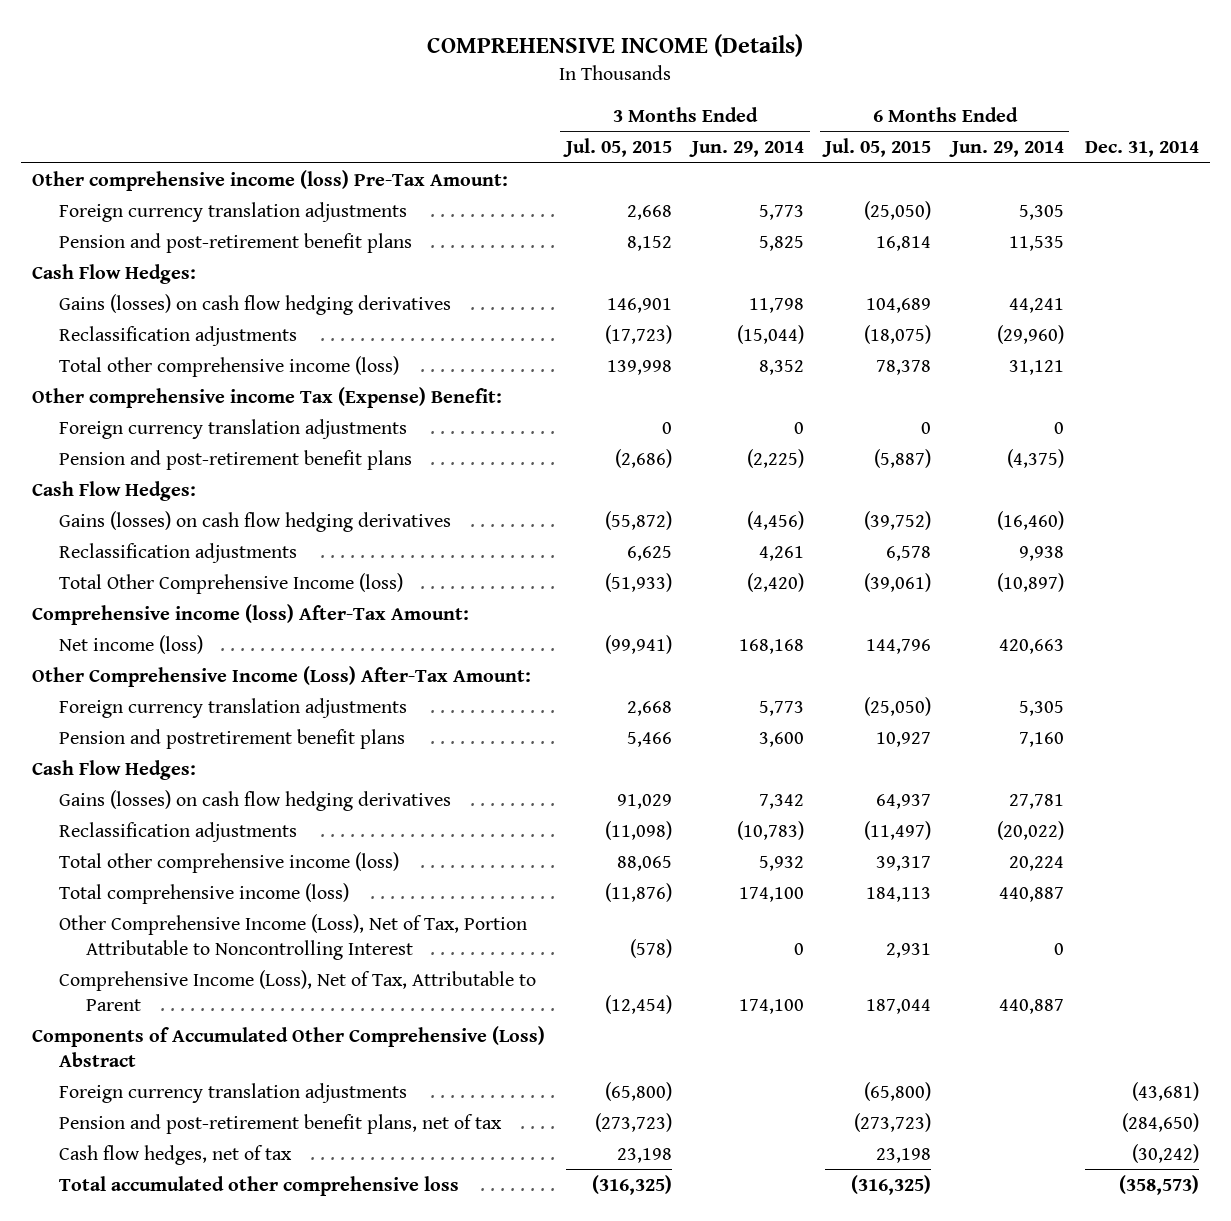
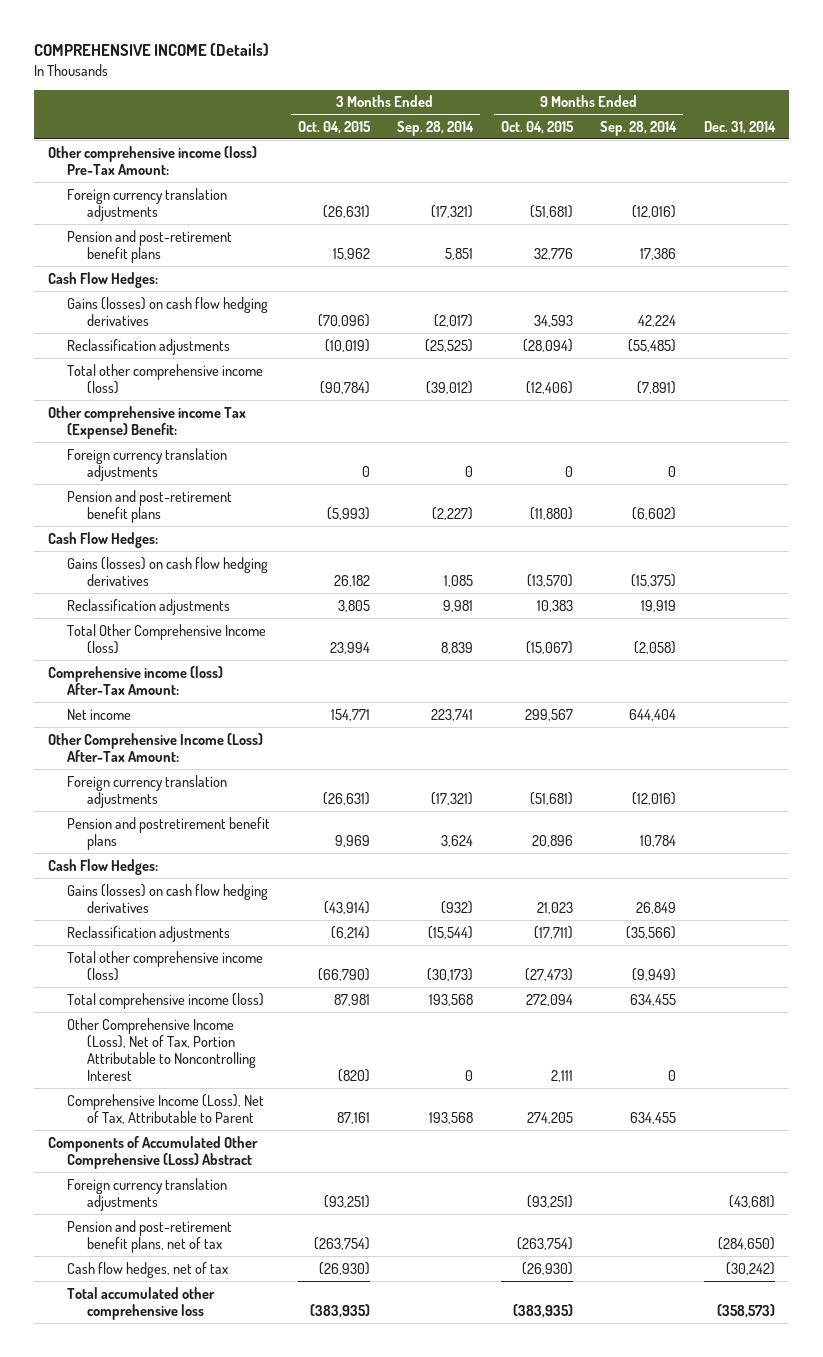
- | 3 Months Ended Jul. 05, 2015 | 3 Months Ended Jun. 29, 2014 | 6 Months Ended Jul. 05, 2015 | 6 Months Ended Jun. 29, 2014 | Dec. 31, 2014
+ | 3 Months Ended Oct. 04, 2015 | 3 Months Ended Sep. 28, 2014 | 9 Months Ended Oct. 04, 2015 | 9 Months Ended Sep. 28, 2014 | Dec. 31, 2014
- Net income (loss) | (99,941) | 168,168 | 144,796 | 420,663 |
+ Net income | 154,771 | 223,741 | 299,567 | 644,404 |

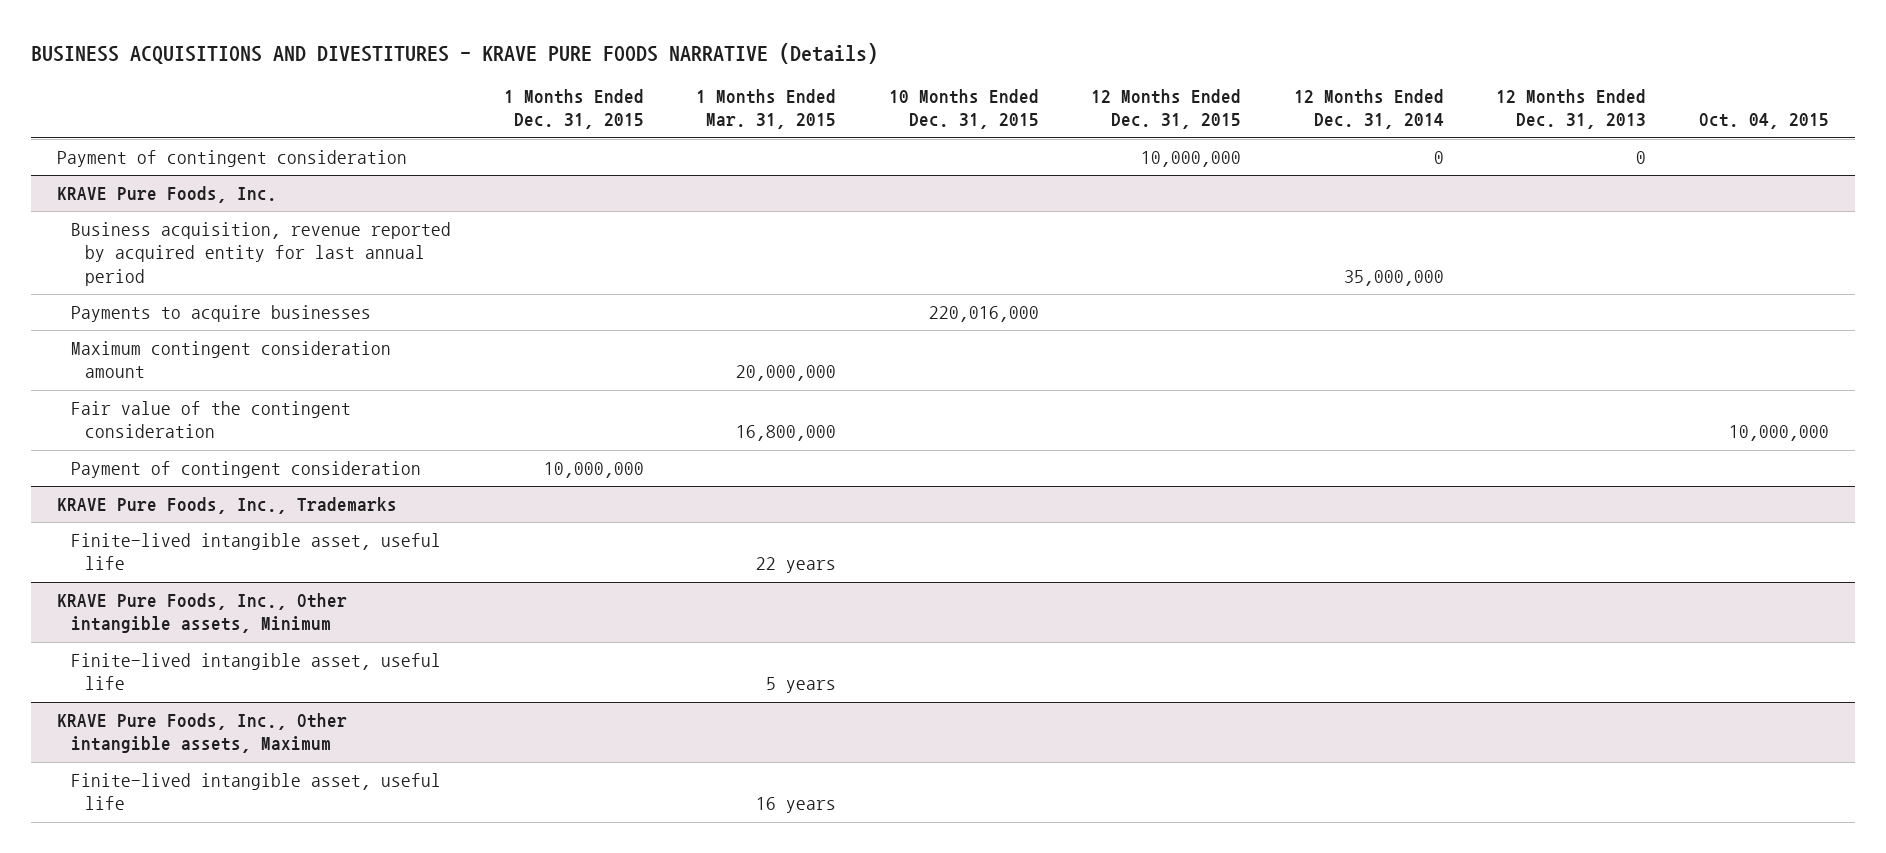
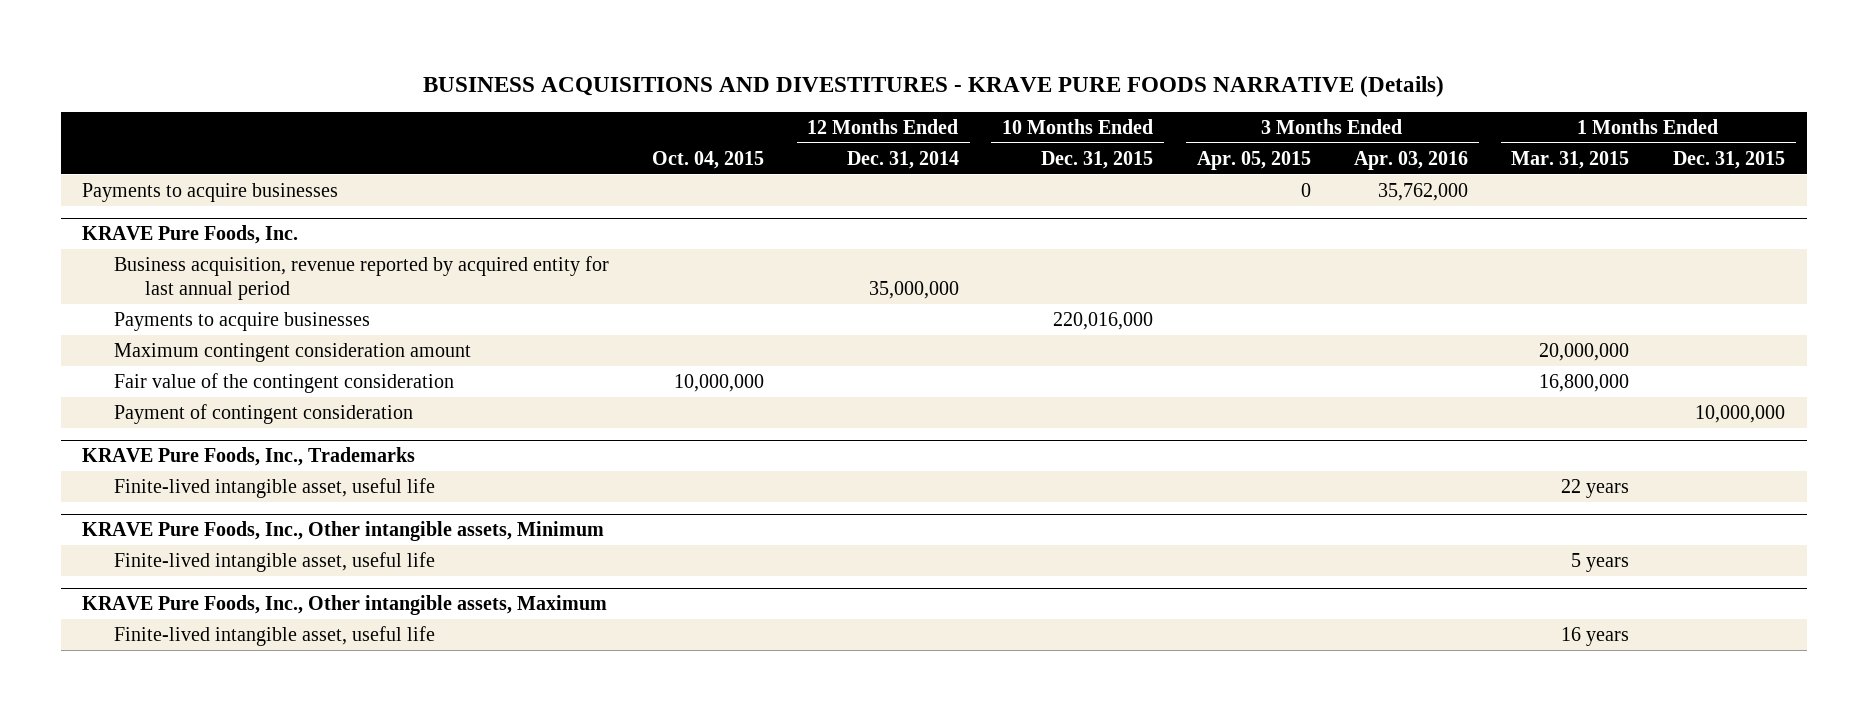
- | 1 Months Ended Dec. 31, 2015 | 1 Months Ended Mar. 31, 2015 | 10 Months Ended Dec. 31, 2015 | 12 Months Ended Dec. 31, 2015 | 12 Months Ended Dec. 31, 2014 | 12 Months Ended Dec. 31, 2013 | Oct. 04, 2015
+ | Oct. 04, 2015 | 12 Months Ended Dec. 31, 2014 | 10 Months Ended Dec. 31, 2015 | 3 Months Ended Apr. 05, 2015 | 3 Months Ended Apr. 03, 2016 | 1 Months Ended Mar. 31, 2015 | 1 Months Ended Dec. 31, 2015
- Payment of contingent consideration | | | | 10,000,000 | 0 | 0 |
+ Payments to acquire businesses | | | | 0 | 35,762,000 | |

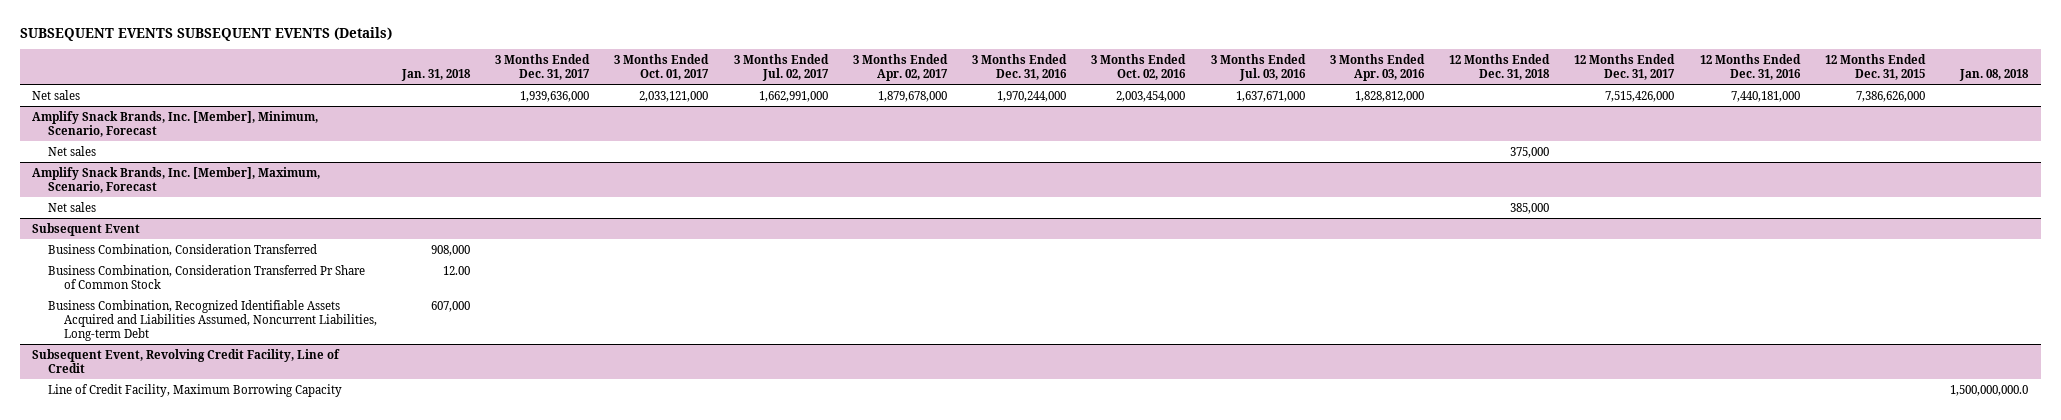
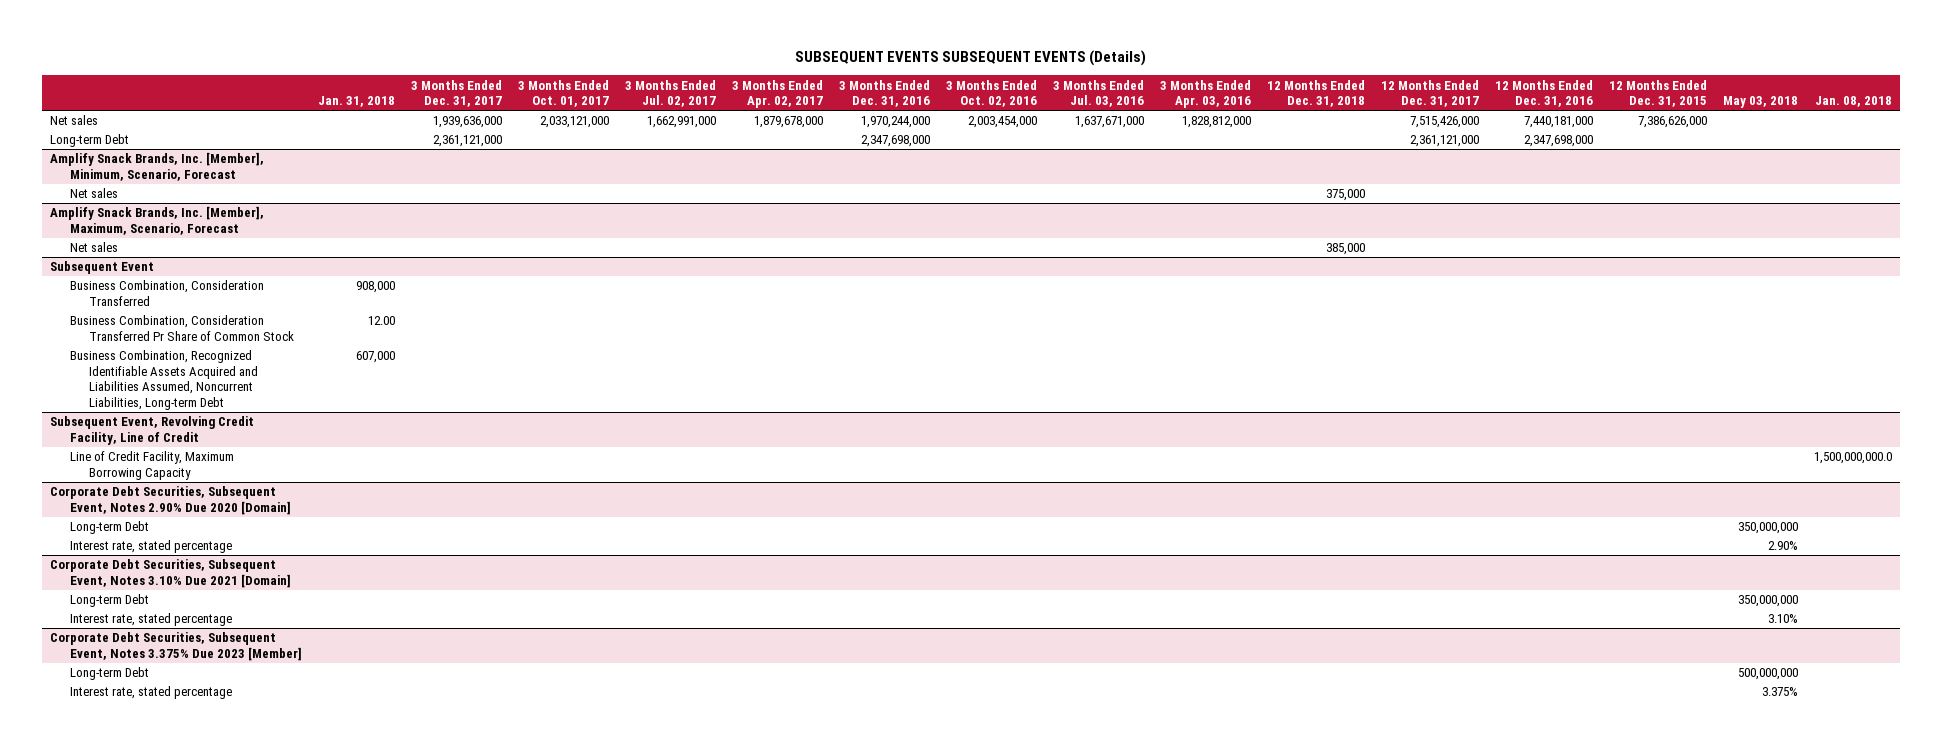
- | Jan. 31, 2018 | 3 Months Ended Dec. 31, 2017 | 3 Months Ended Oct. 01, 2017 | 3 Months Ended Jul. 02, 2017 | 3 Months Ended Apr. 02, 2017 | 3 Months Ended Dec. 31, 2016 | 3 Months Ended Oct. 02, 2016 | 3 Months Ended Jul. 03, 2016 | 3 Months Ended Apr. 03, 2016 | 12 Months Ended Dec. 31, 2018 | 12 Months Ended Dec. 31, 2017 | 12 Months Ended Dec. 31, 2016 | 12 Months Ended Dec. 31, 2015 | Jan. 08, 2018
+ | Jan. 31, 2018 | 3 Months Ended Dec. 31, 2017 | 3 Months Ended Oct. 01, 2017 | 3 Months Ended Jul. 02, 2017 | 3 Months Ended Apr. 02, 2017 | 3 Months Ended Dec. 31, 2016 | 3 Months Ended Oct. 02, 2016 | 3 Months Ended Jul. 03, 2016 | 3 Months Ended Apr. 03, 2016 | 12 Months Ended Dec. 31, 2018 | 12 Months Ended Dec. 31, 2017 | 12 Months Ended Dec. 31, 2016 | 12 Months Ended Dec. 31, 2015 | May 03, 2018 | Jan. 08, 2018
+ Long-term Debt | | 2,361,121,000 | | | | 2,347,698,000 | | | | | 2,361,121,000 | 2,347,698,000 | | |
+ Corporate Debt Securities, Subsequent Event, Notes 2.90% Due 2020 [Domain]
+ Long-term Debt | | | | | | | | | | | | | | 350,000,000 |
+ Interest rate, stated percentage | | | | | | | | | | | | | | 2.90% |
+ Corporate Debt Securities, Subsequent Event, Notes 3.10% Due 2021 [Domain]
+ Long-term Debt | | | | | | | | | | | | | | 350,000,000 |
+ Interest rate, stated percentage | | | | | | | | | | | | | | 3.10% |
+ Corporate Debt Securities, Subsequent Event, Notes 3.375% Due 2023 [Member]
+ Long-term Debt | | | | | | | | | | | | | | 500,000,000 |
+ Interest rate, stated percentage | | | | | | | | | | | | | | 3.375% |

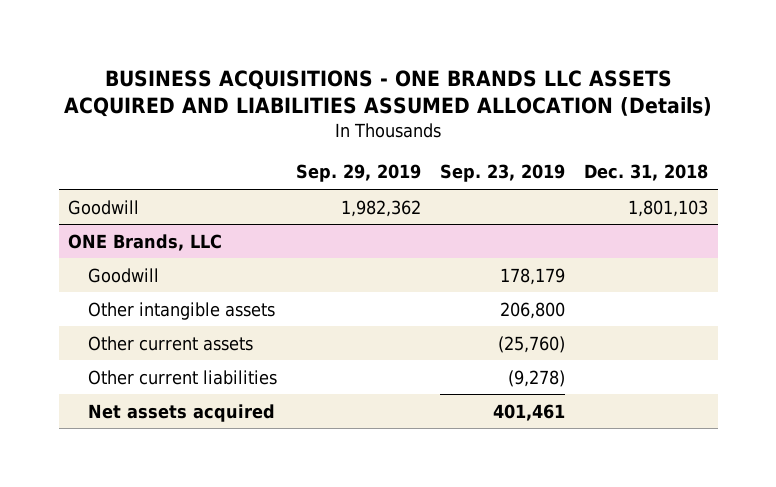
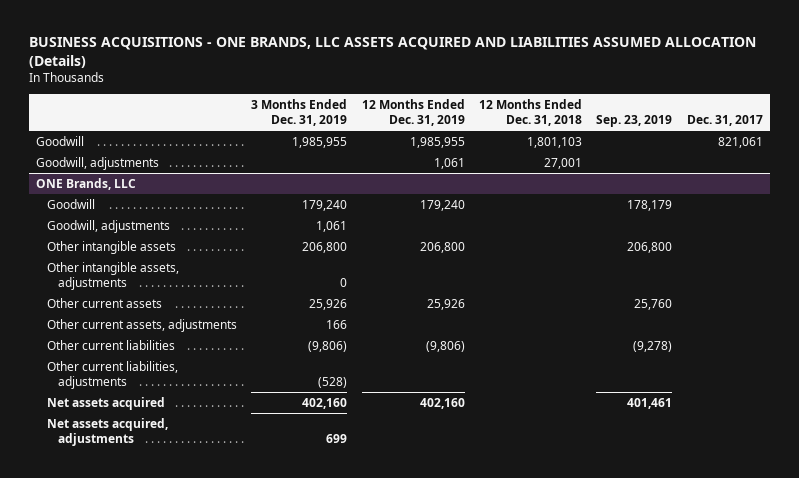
- BUSINESS ACQUISITIONS - ONE BRANDS LLC ASSETS ACQUIRED AND LIABILITIES ASSUMED ALLOCATION (Details)
+ BUSINESS ACQUISITIONS - ONE BRANDS, LLC ASSETS ACQUIRED AND LIABILITIES ASSUMED ALLOCATION (Details)
- | Sep. 29, 2019 | Sep. 23, 2019 | Dec. 31, 2018
+ | 3 Months Ended Dec. 31, 2019 | 12 Months Ended Dec. 31, 2019 | 12 Months Ended Dec. 31, 2018 | Sep. 23, 2019 | Dec. 31, 2017
+ Goodwill, adjustments | | 1,061 | 27,001 | |
@ ONE Brands, LLC
+ Goodwill, adjustments | 1,061 | | | |
- Other current assets | | (25,760) |
+ Other intangible assets, adjustments | 0 | | | |
+ Other current assets | 25,926 | 25,926 | | 25,760 |
+ Other current assets, adjustments | 166 | | | |
+ Other current liabilities, adjustments | (528) | | | |
+ Net assets acquired, adjustments | 699 | | | |

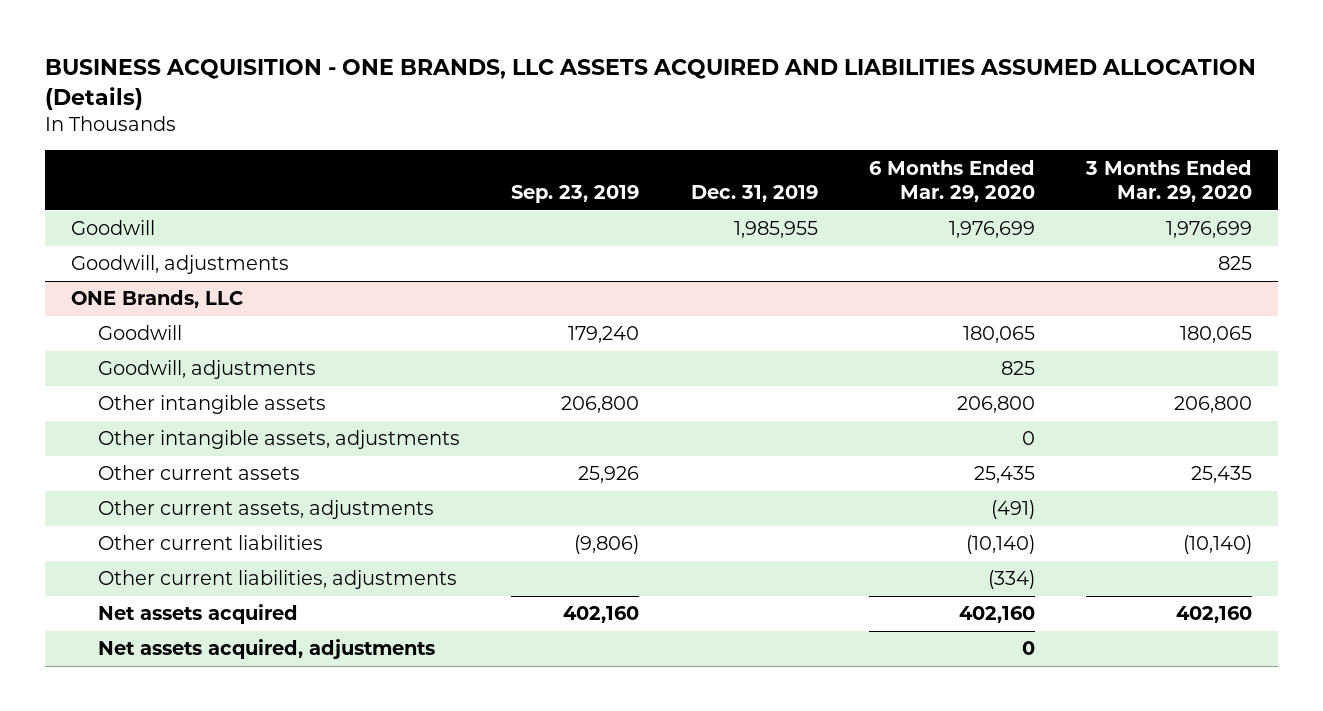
- BUSINESS ACQUISITIONS - ONE BRANDS, LLC ASSETS ACQUIRED AND LIABILITIES ASSUMED ALLOCATION (Details)
+ BUSINESS ACQUISITION - ONE BRANDS, LLC ASSETS ACQUIRED AND LIABILITIES ASSUMED ALLOCATION (Details)
- | 3 Months Ended Dec. 31, 2019 | 12 Months Ended Dec. 31, 2019 | 12 Months Ended Dec. 31, 2018 | Sep. 23, 2019 | Dec. 31, 2017
+ | Sep. 23, 2019 | Dec. 31, 2019 | 6 Months Ended Mar. 29, 2020 | 3 Months Ended Mar. 29, 2020
@ ONE Brands, LLC
- Goodwill | 179,240 | 179,240 | | 178,179 |
+ Goodwill | 179,240 | | 180,065 | 180,065
- Other current assets | 25,926 | 25,926 | | 25,760 |
+ Other current assets | 25,926 | | 25,435 | 25,435
- Other current liabilities | (9,806) | (9,806) | | (9,278) |
+ Other current liabilities | (9,806) | | (10,140) | (10,140)
- Net assets acquired | 402,160 | 402,160 | | 401,461 |
+ Net assets acquired | 402,160 | | 402,160 | 402,160

